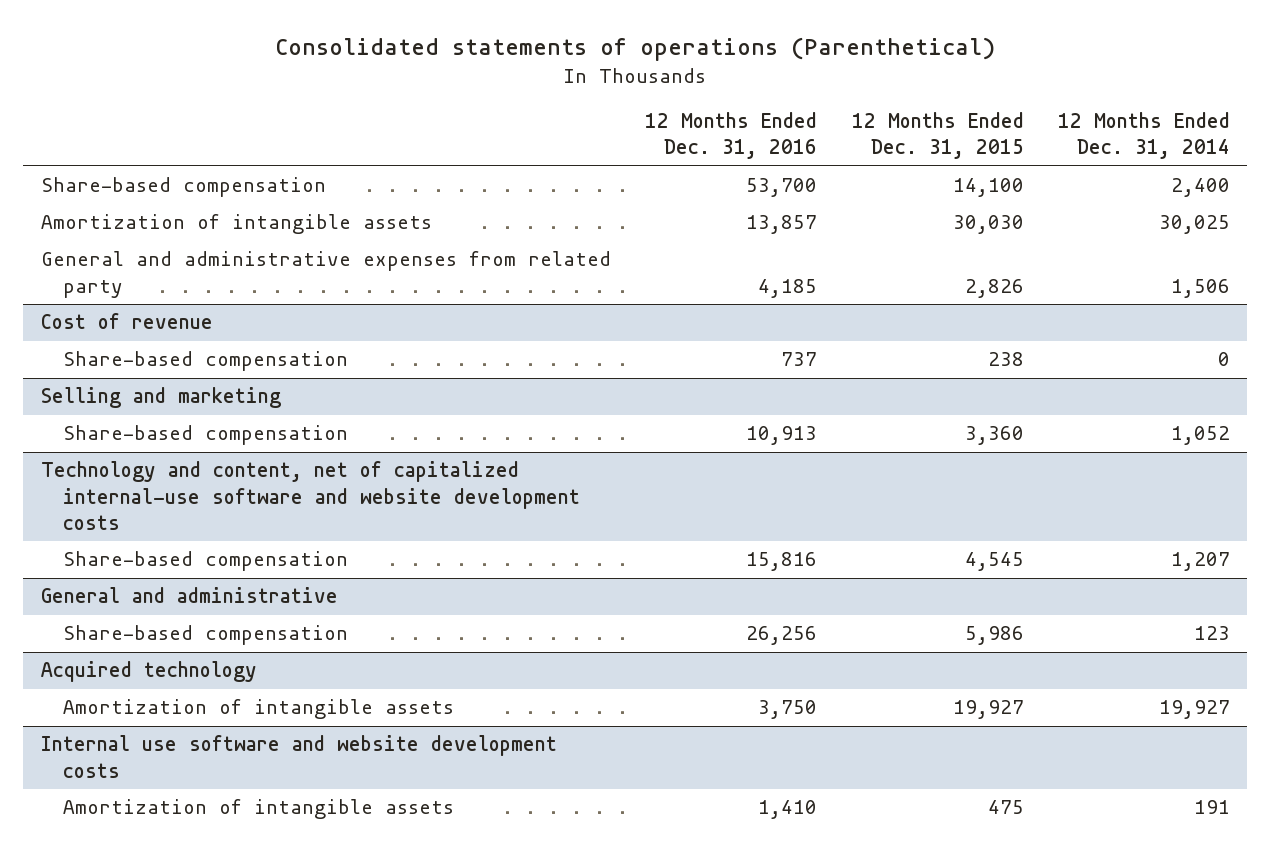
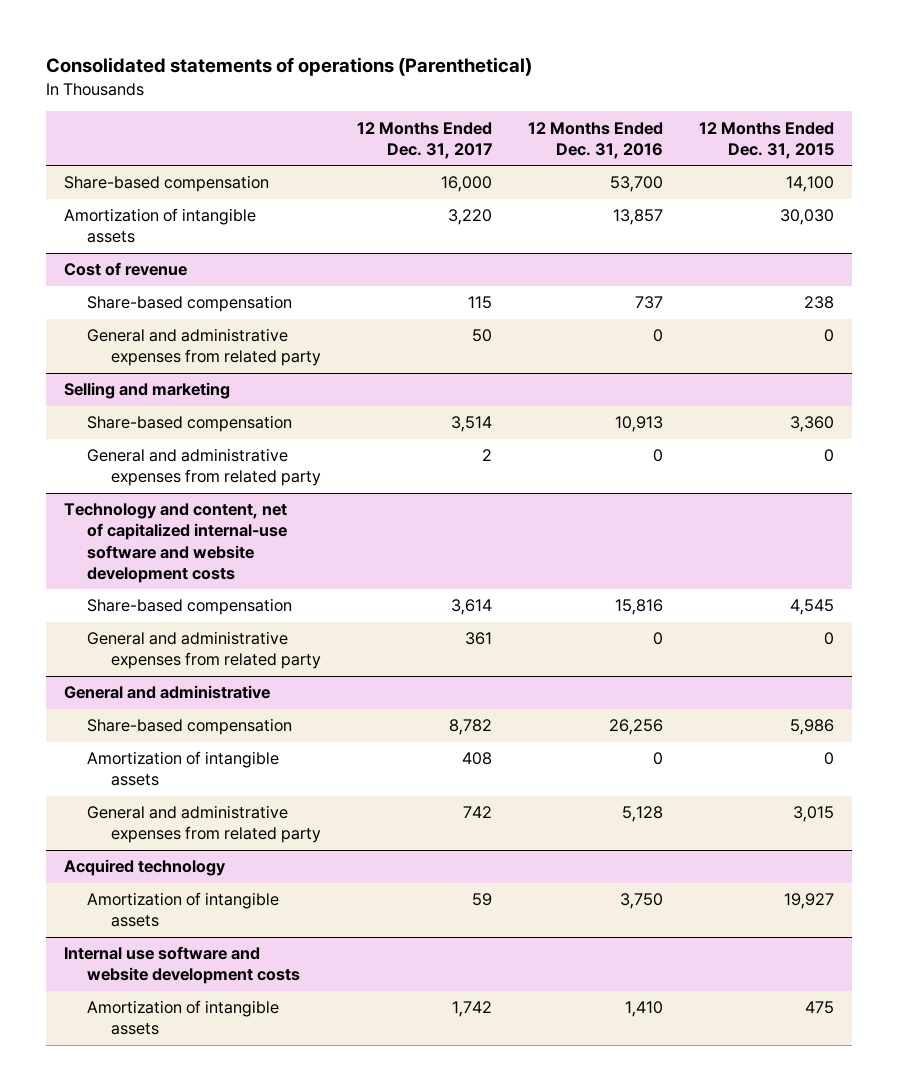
- | 12 Months Ended Dec. 31, 2016 | 12 Months Ended Dec. 31, 2015 | 12 Months Ended Dec. 31, 2014
+ | 12 Months Ended Dec. 31, 2017 | 12 Months Ended Dec. 31, 2016 | 12 Months Ended Dec. 31, 2015
- General and administrative expenses from related party | 4,185 | 2,826 | 1,506
@ Cost of revenue
+ General and administrative expenses from related party | 50 | 0 | 0
@ Selling and marketing
+ General and administrative expenses from related party | 2 | 0 | 0
@ Technology and content, net of capitalized internal-use software and website development costs
+ General and administrative expenses from related party | 361 | 0 | 0
@ General and administrative
+ Amortization of intangible assets | 408 | 0 | 0
+ General and administrative expenses from related party | 742 | 5,128 | 3,015

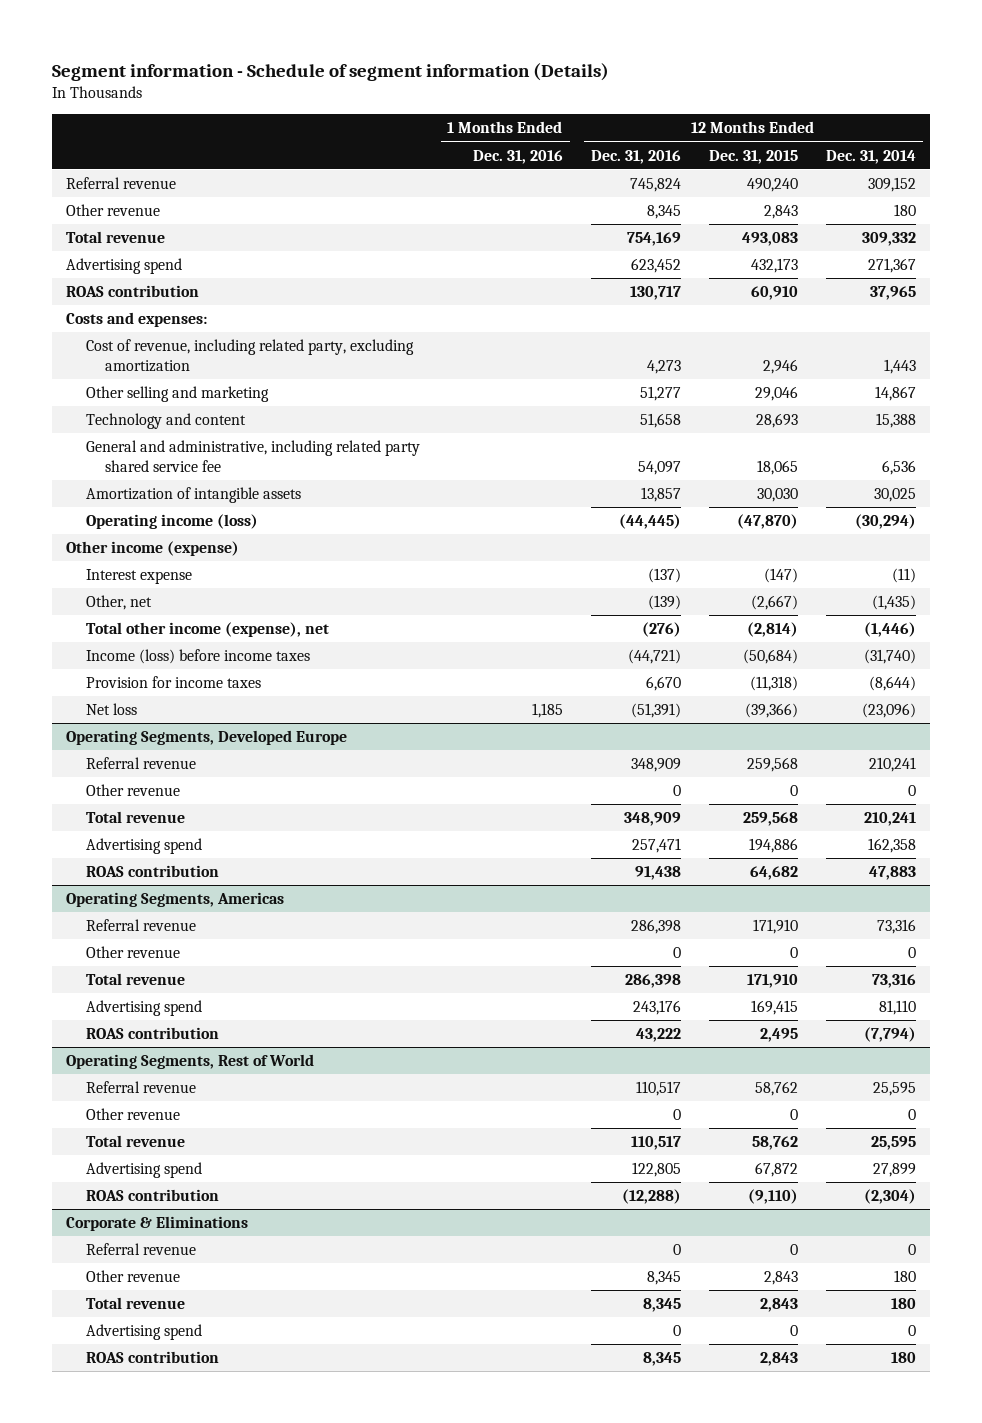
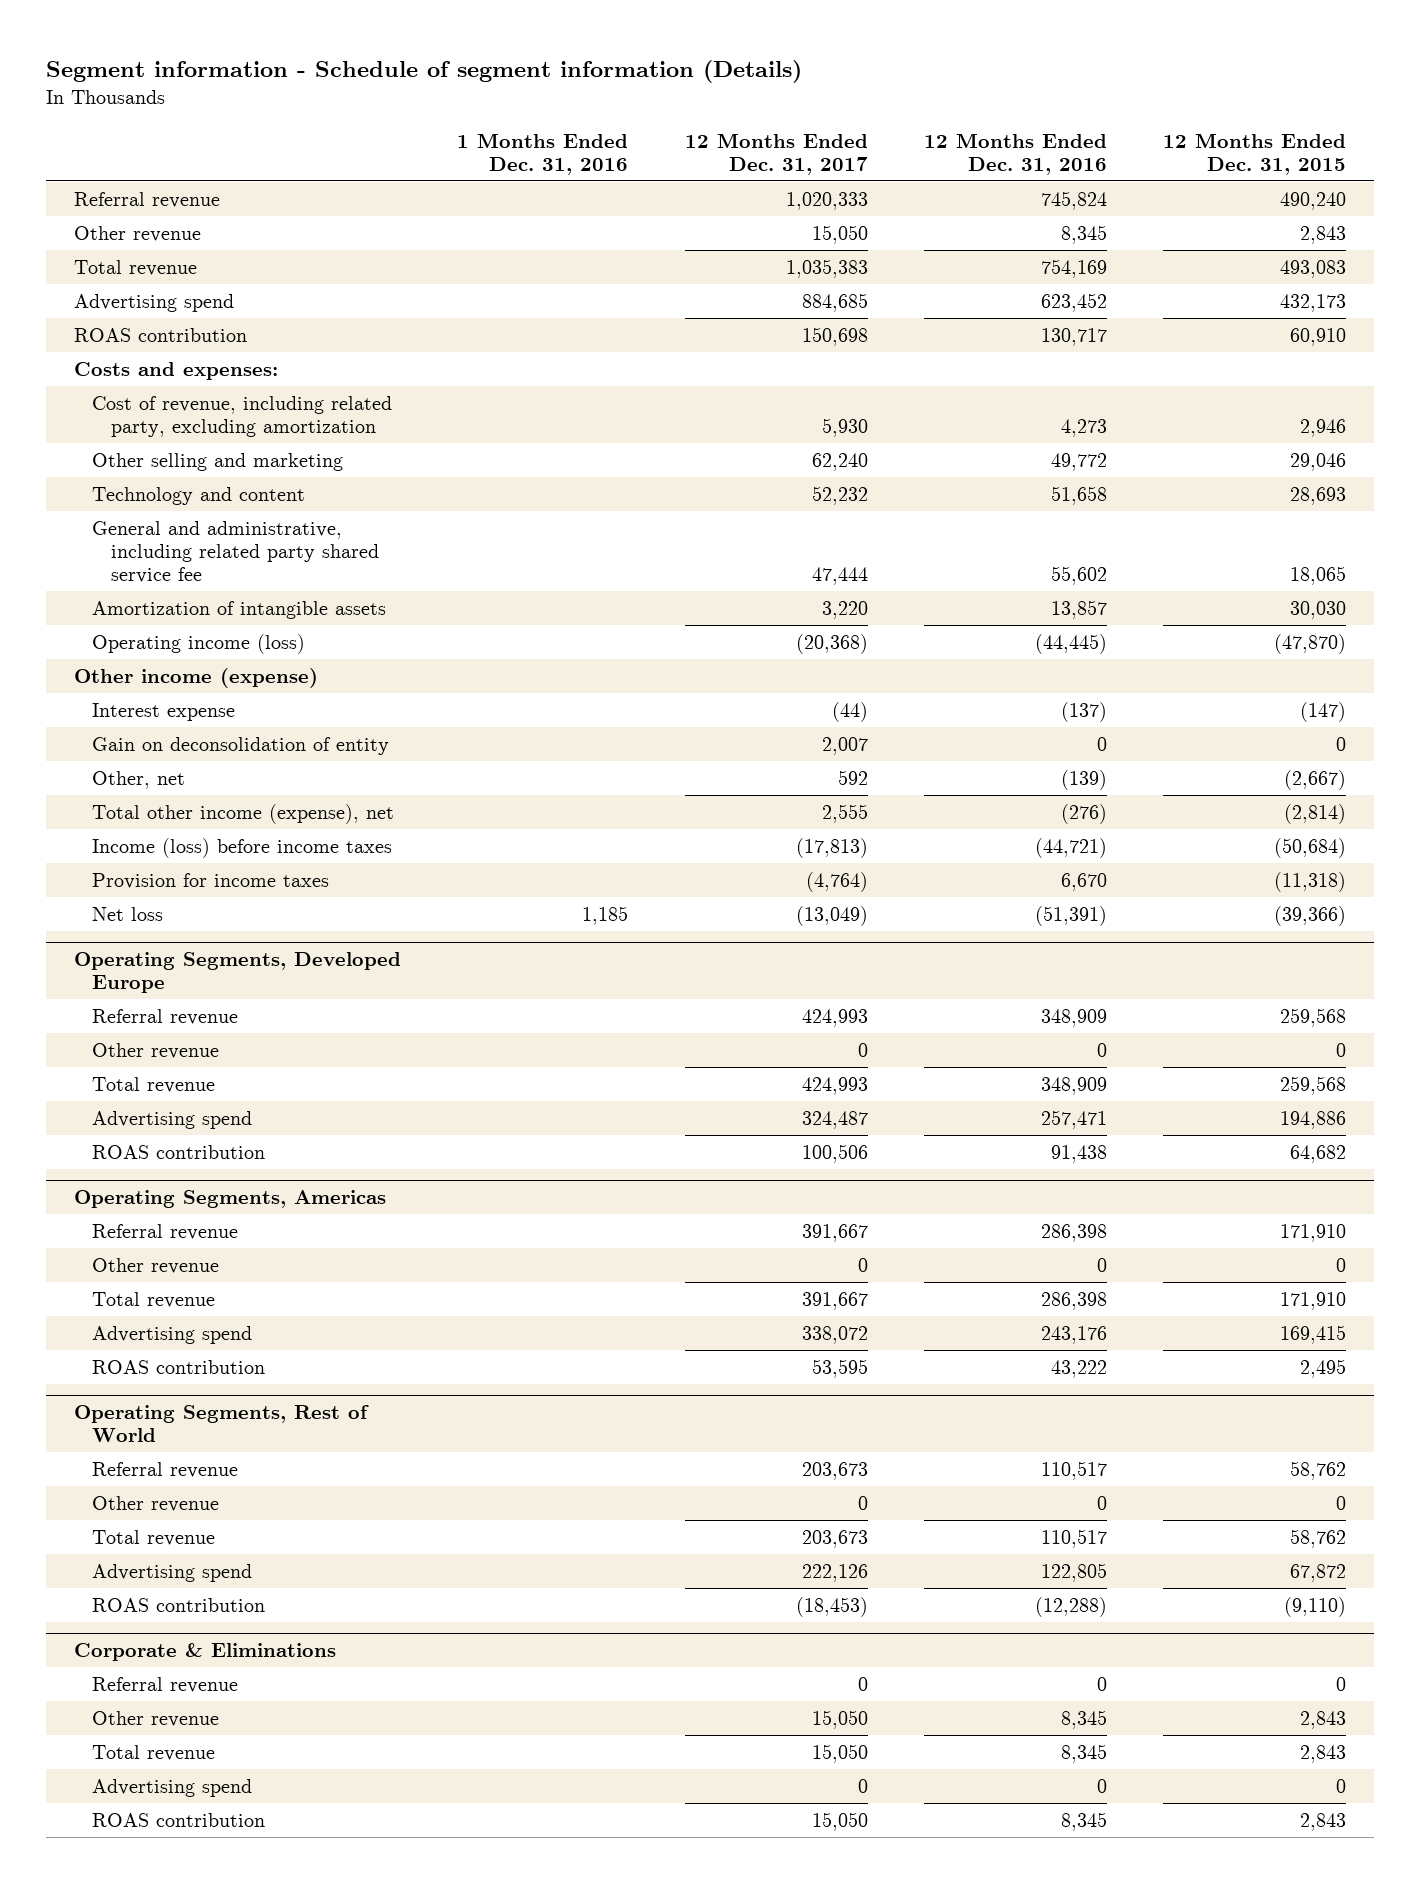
- | 1 Months Ended Dec. 31, 2016 | 12 Months Ended Dec. 31, 2016 | 12 Months Ended Dec. 31, 2015 | 12 Months Ended Dec. 31, 2014
+ | 1 Months Ended Dec. 31, 2016 | 12 Months Ended Dec. 31, 2017 | 12 Months Ended Dec. 31, 2016 | 12 Months Ended Dec. 31, 2015
- Other selling and marketing | | 51,277 | 29,046 | 14,867
+ Other selling and marketing | | 62,240 | 49,772 | 29,046
- General and administrative, including related party shared service fee | | 54,097 | 18,065 | 6,536
+ General and administrative, including related party shared service fee | | 47,444 | 55,602 | 18,065
+ Gain on deconsolidation of entity | | 2,007 | 0 | 0

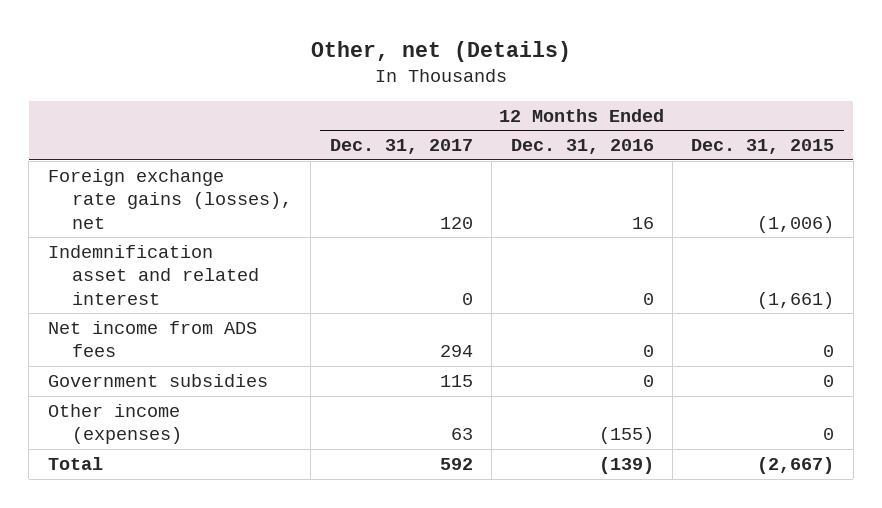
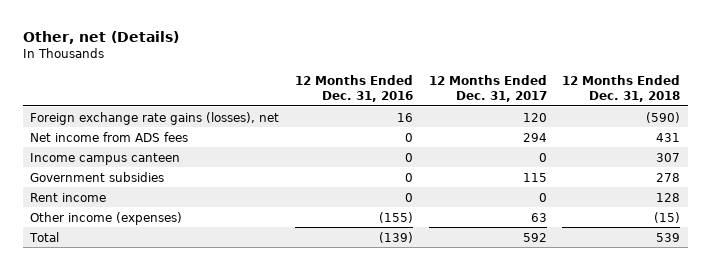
- | 12 Months Ended Dec. 31, 2017 | 12 Months Ended Dec. 31, 2016 | 12 Months Ended Dec. 31, 2015
+ | 12 Months Ended Dec. 31, 2016 | 12 Months Ended Dec. 31, 2017 | 12 Months Ended Dec. 31, 2018
- Indemnification asset and related interest | 0 | 0 | (1,661)
+ Income campus canteen | 0 | 0 | 307
+ Rent income | 0 | 0 | 128

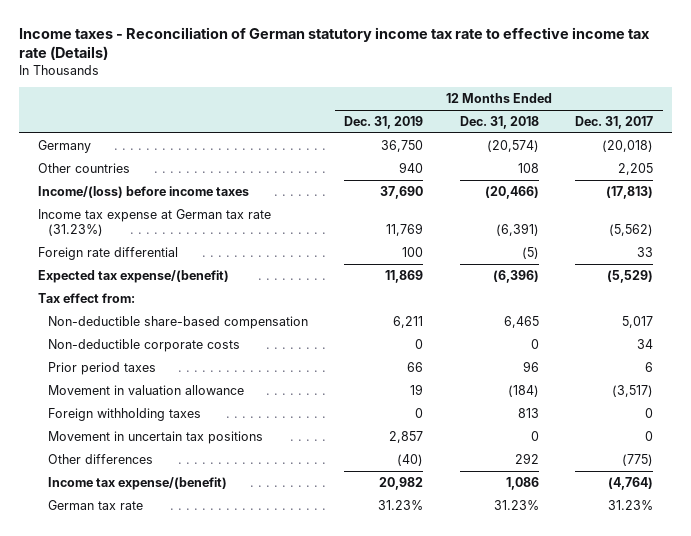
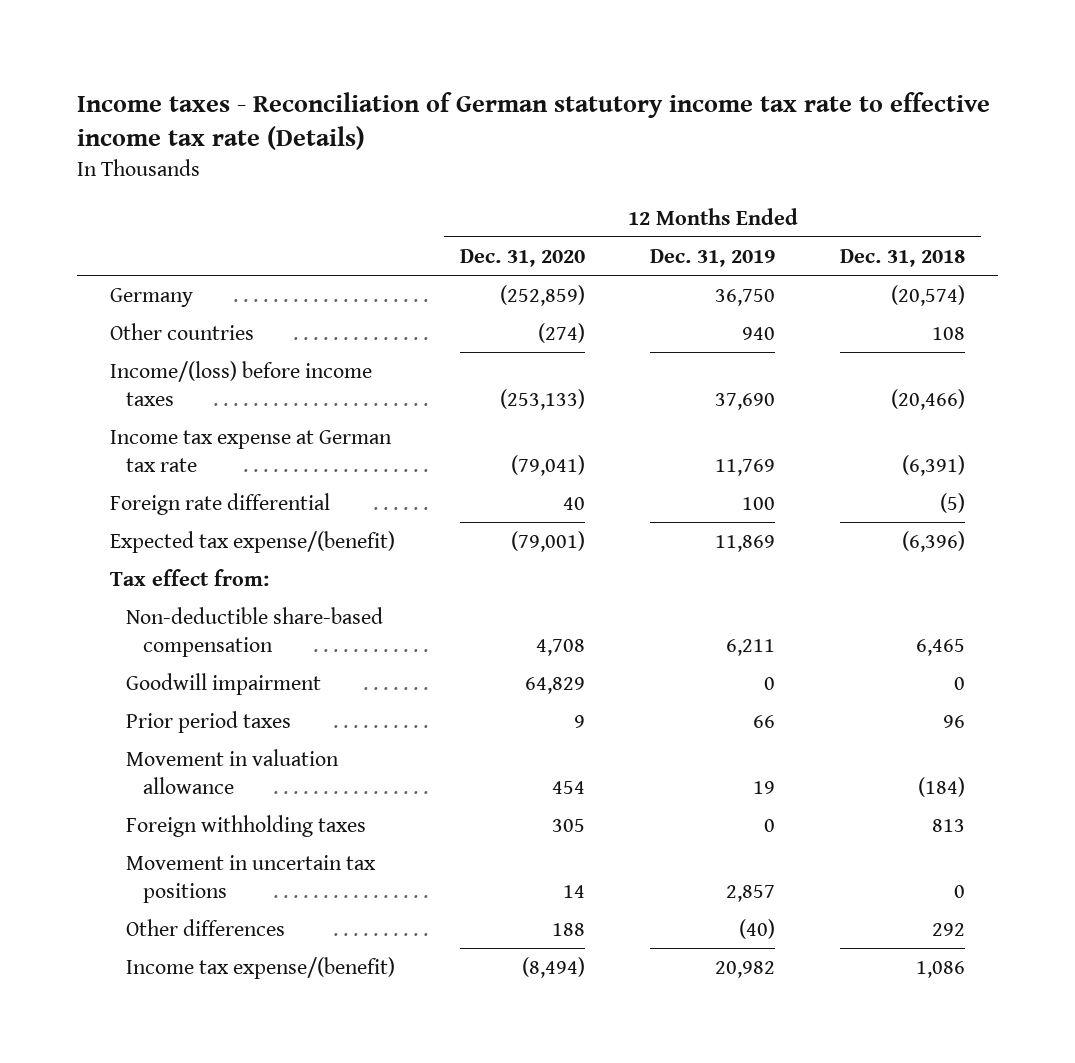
- | 12 Months Ended Dec. 31, 2019 | 12 Months Ended Dec. 31, 2018 | 12 Months Ended Dec. 31, 2017
+ | 12 Months Ended Dec. 31, 2020 | 12 Months Ended Dec. 31, 2019 | 12 Months Ended Dec. 31, 2018
- Income tax expense at German tax rate (31.23%) | 11,769 | (6,391) | (5,562)
+ Income tax expense at German tax rate | (79,041) | 11,769 | (6,391)
- Non-deductible corporate costs | 0 | 0 | 34
+ Goodwill impairment | 64,829 | 0 | 0
- German tax rate | 31.23% | 31.23% | 31.23%

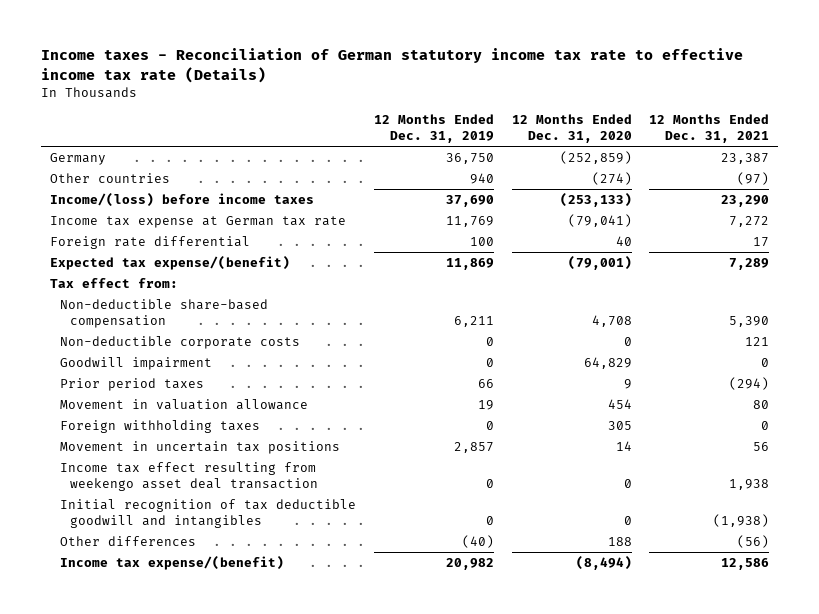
- | 12 Months Ended Dec. 31, 2020 | 12 Months Ended Dec. 31, 2019 | 12 Months Ended Dec. 31, 2018
+ | 12 Months Ended Dec. 31, 2019 | 12 Months Ended Dec. 31, 2020 | 12 Months Ended Dec. 31, 2021
+ Non-deductible corporate costs | 0 | 0 | 121
+ Income tax effect resulting from weekengo asset deal transaction | 0 | 0 | 1,938
+ Initial recognition of tax deductible goodwill and intangibles | 0 | 0 | (1,938)

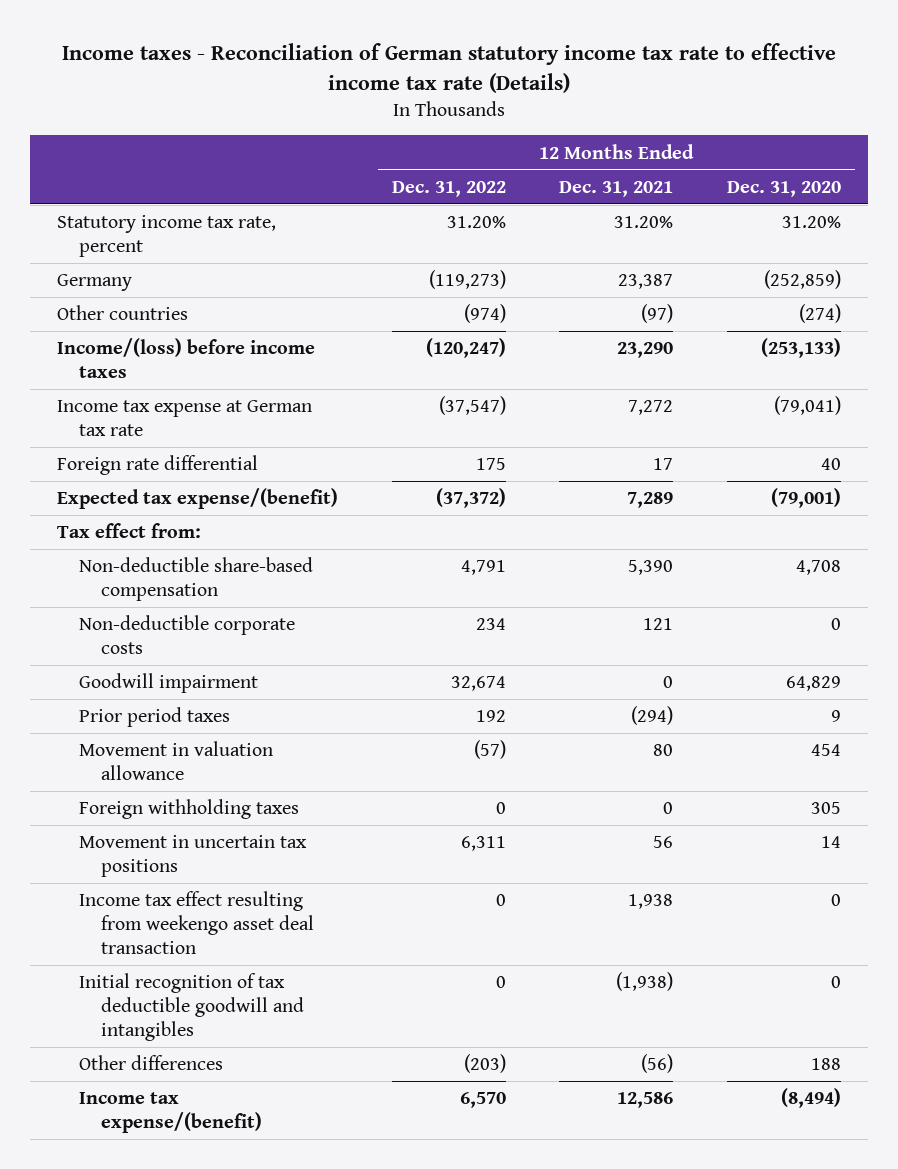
- | 12 Months Ended Dec. 31, 2019 | 12 Months Ended Dec. 31, 2020 | 12 Months Ended Dec. 31, 2021
+ | 12 Months Ended Dec. 31, 2022 | 12 Months Ended Dec. 31, 2021 | 12 Months Ended Dec. 31, 2020
+ Statutory income tax rate, percent | 31.20% | 31.20% | 31.20%

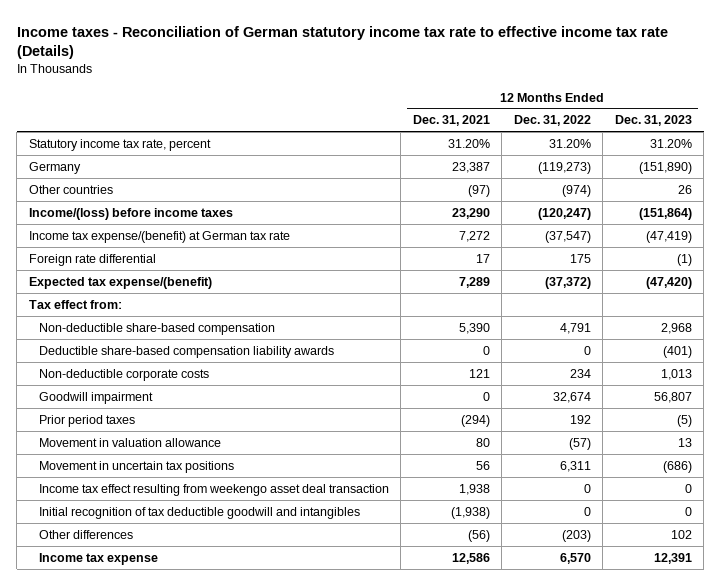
- | 12 Months Ended Dec. 31, 2022 | 12 Months Ended Dec. 31, 2021 | 12 Months Ended Dec. 31, 2020
+ | 12 Months Ended Dec. 31, 2021 | 12 Months Ended Dec. 31, 2022 | 12 Months Ended Dec. 31, 2023
- Income tax expense at German tax rate | (37,547) | 7,272 | (79,041)
+ Income tax expense/(benefit) at German tax rate | 7,272 | (37,547) | (47,419)
+ Deductible share-based compensation liability awards | 0 | 0 | (401)
- Foreign withholding taxes | 0 | 0 | 305
- Income tax expense/(benefit) | 6,570 | 12,586 | (8,494)
+ Income tax expense | 12,586 | 6,570 | 12,391

